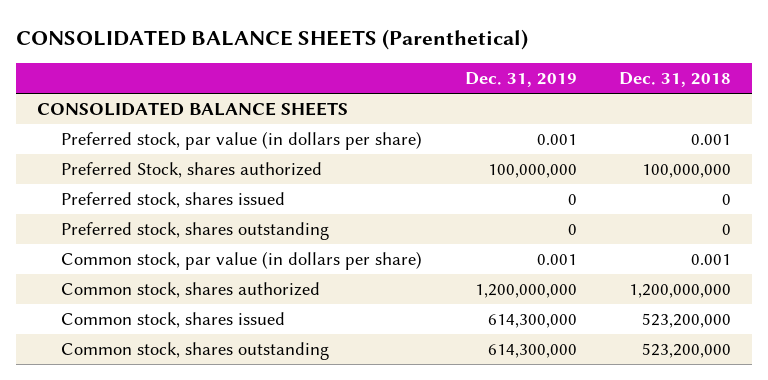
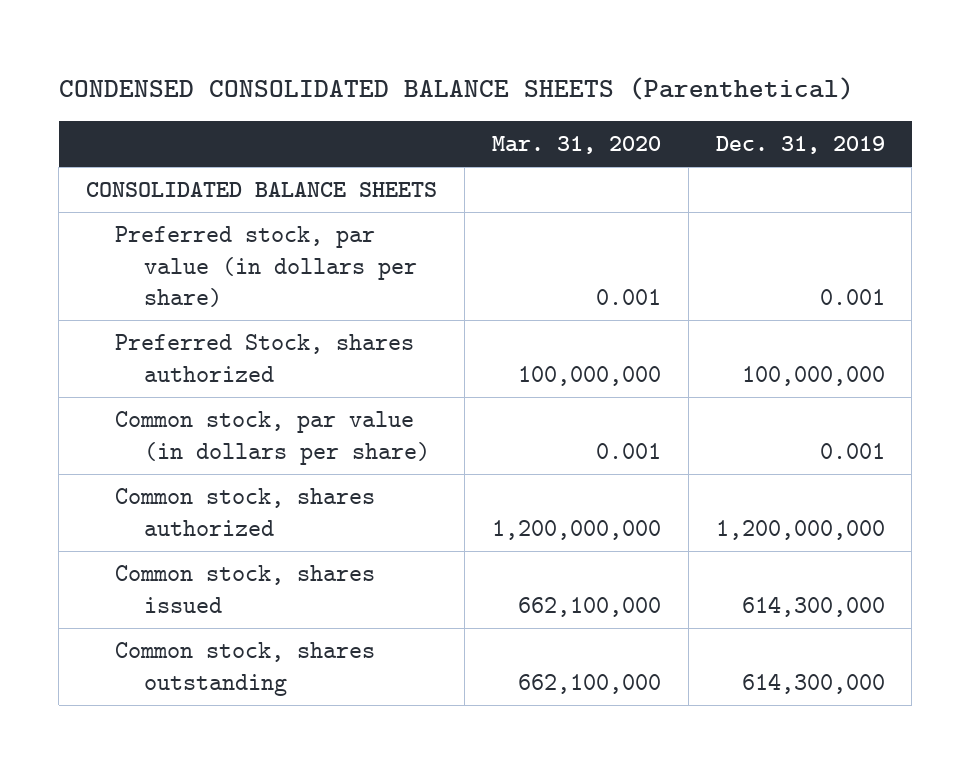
- CONSOLIDATED BALANCE SHEETS (Parenthetical)
+ CONDENSED CONSOLIDATED BALANCE SHEETS (Parenthetical)
- | Dec. 31, 2019 | Dec. 31, 2018
+ | Mar. 31, 2020 | Dec. 31, 2019
- Preferred stock, shares issued | 0 | 0
- Preferred stock, shares outstanding | 0 | 0

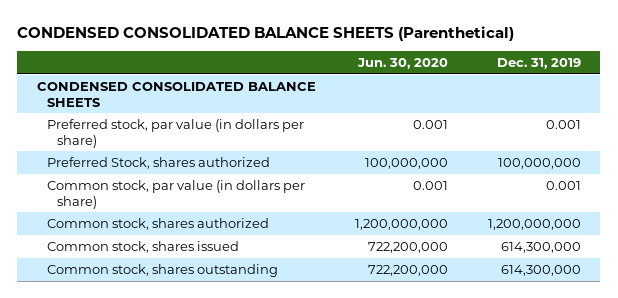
- | Mar. 31, 2020 | Dec. 31, 2019
+ | Jun. 30, 2020 | Dec. 31, 2019
- CONSOLIDATED BALANCE SHEETS
+ CONDENSED CONSOLIDATED BALANCE SHEETS

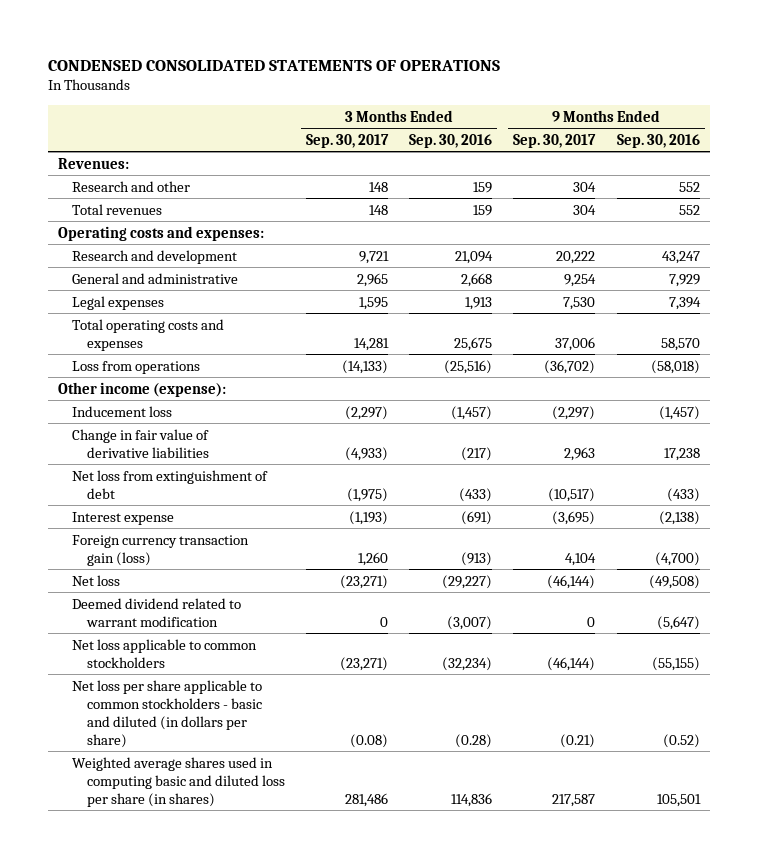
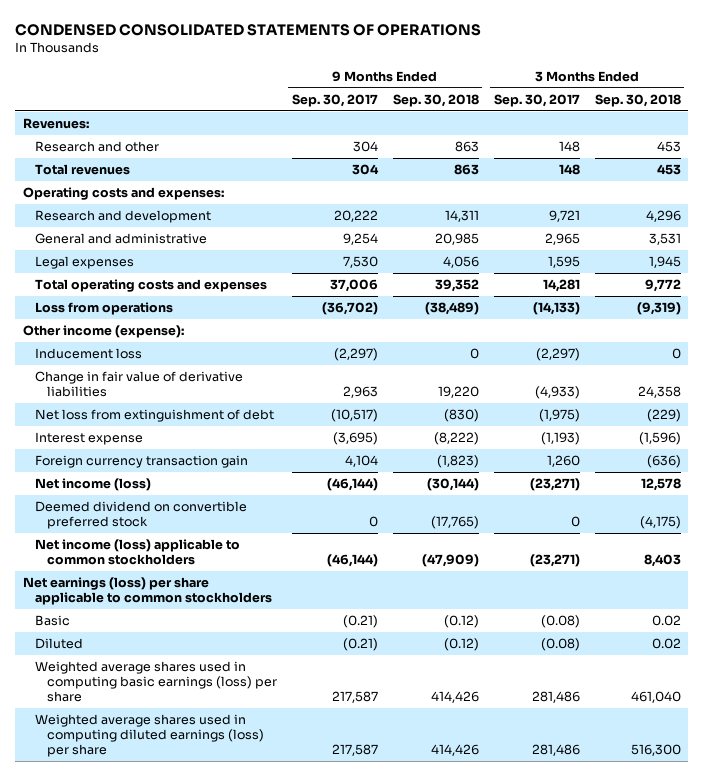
- | 3 Months Ended Sep. 30, 2017 | 3 Months Ended Sep. 30, 2016 | 9 Months Ended Sep. 30, 2017 | 9 Months Ended Sep. 30, 2016
+ | 9 Months Ended Sep. 30, 2017 | 9 Months Ended Sep. 30, 2018 | 3 Months Ended Sep. 30, 2017 | 3 Months Ended Sep. 30, 2018
- Foreign currency transaction gain (loss) | 1,260 | (913) | 4,104 | (4,700)
- Net loss | (23,271) | (29,227) | (46,144) | (49,508)
- Deemed dividend related to warrant modification | 0 | (3,007) | 0 | (5,647)
- Net loss applicable to common stockholders | (23,271) | (32,234) | (46,144) | (55,155)
- Net loss per share applicable to common stockholders - basic and diluted (in dollars per share) | (0.08) | (0.28) | (0.21) | (0.52)
- Weighted average shares used in computing basic and diluted loss per share (in shares) | 281,486 | 114,836 | 217,587 | 105,501
+ Foreign currency transaction gain | 4,104 | (1,823) | 1,260 | (636)
+ Net income (loss) | (46,144) | (30,144) | (23,271) | 12,578
+ Deemed dividend on convertible preferred stock | 0 | (17,765) | 0 | (4,175)
+ Net income (loss) applicable to common stockholders | (46,144) | (47,909) | (23,271) | 8,403
+ Net earnings (loss) per share applicable to common stockholders
+ Basic | (0.21) | (0.12) | (0.08) | 0.02
+ Diluted | (0.21) | (0.12) | (0.08) | 0.02
+ Weighted average shares used in computing basic earnings (loss) per share | 217,587 | 414,426 | 281,486 | 461,040
+ Weighted average shares used in computing diluted earnings (loss) per share | 217,587 | 414,426 | 281,486 | 516,300

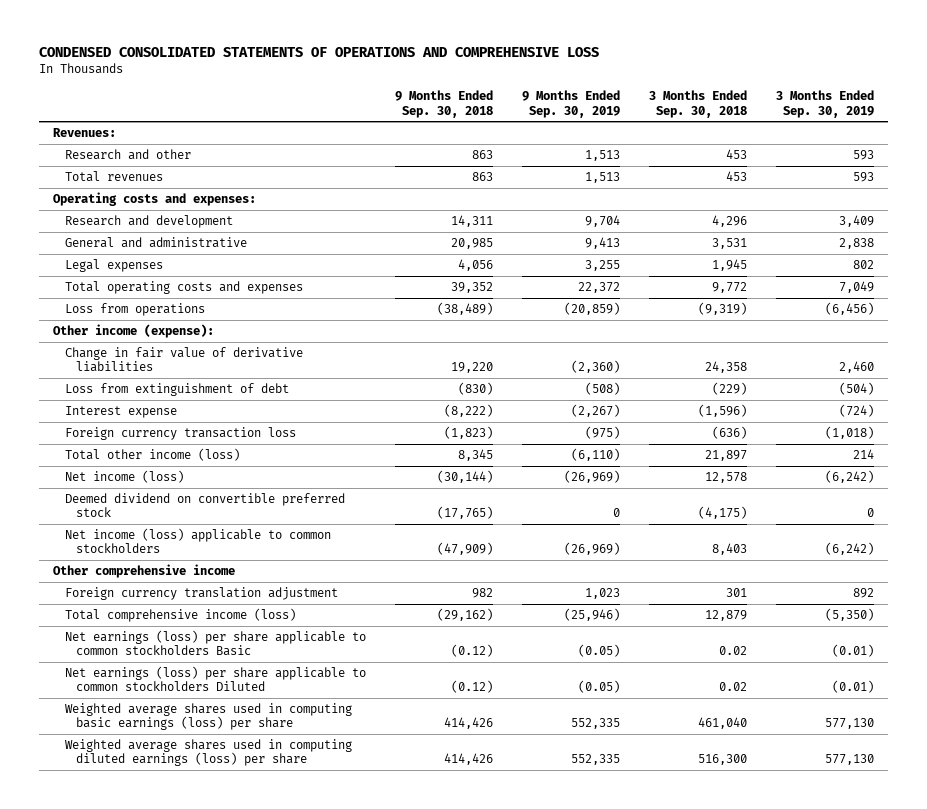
- CONDENSED CONSOLIDATED STATEMENTS OF OPERATIONS
+ CONDENSED CONSOLIDATED STATEMENTS OF OPERATIONS AND COMPREHENSIVE LOSS
- | 9 Months Ended Sep. 30, 2017 | 9 Months Ended Sep. 30, 2018 | 3 Months Ended Sep. 30, 2017 | 3 Months Ended Sep. 30, 2018
+ | 9 Months Ended Sep. 30, 2018 | 9 Months Ended Sep. 30, 2019 | 3 Months Ended Sep. 30, 2018 | 3 Months Ended Sep. 30, 2019
- Inducement loss | (2,297) | 0 | (2,297) | 0
- Net loss from extinguishment of debt | (10,517) | (830) | (1,975) | (229)
+ Loss from extinguishment of debt | (830) | (508) | (229) | (504)
- Foreign currency transaction gain | 4,104 | (1,823) | 1,260 | (636)
+ Foreign currency transaction loss | (1,823) | (975) | (636) | (1,018)
+ Total other income (loss) | 8,345 | (6,110) | 21,897 | 214
- Net earnings (loss) per share applicable to common stockholders
- Basic | (0.21) | (0.12) | (0.08) | 0.02
- Diluted | (0.21) | (0.12) | (0.08) | 0.02
+ Other comprehensive income
+ Foreign currency translation adjustment | 982 | 1,023 | 301 | 892
+ Total comprehensive income (loss) | (29,162) | (25,946) | 12,879 | (5,350)
+ Net earnings (loss) per share applicable to common stockholders Basic | (0.12) | (0.05) | 0.02 | (0.01)
+ Net earnings (loss) per share applicable to common stockholders Diluted | (0.12) | (0.05) | 0.02 | (0.01)

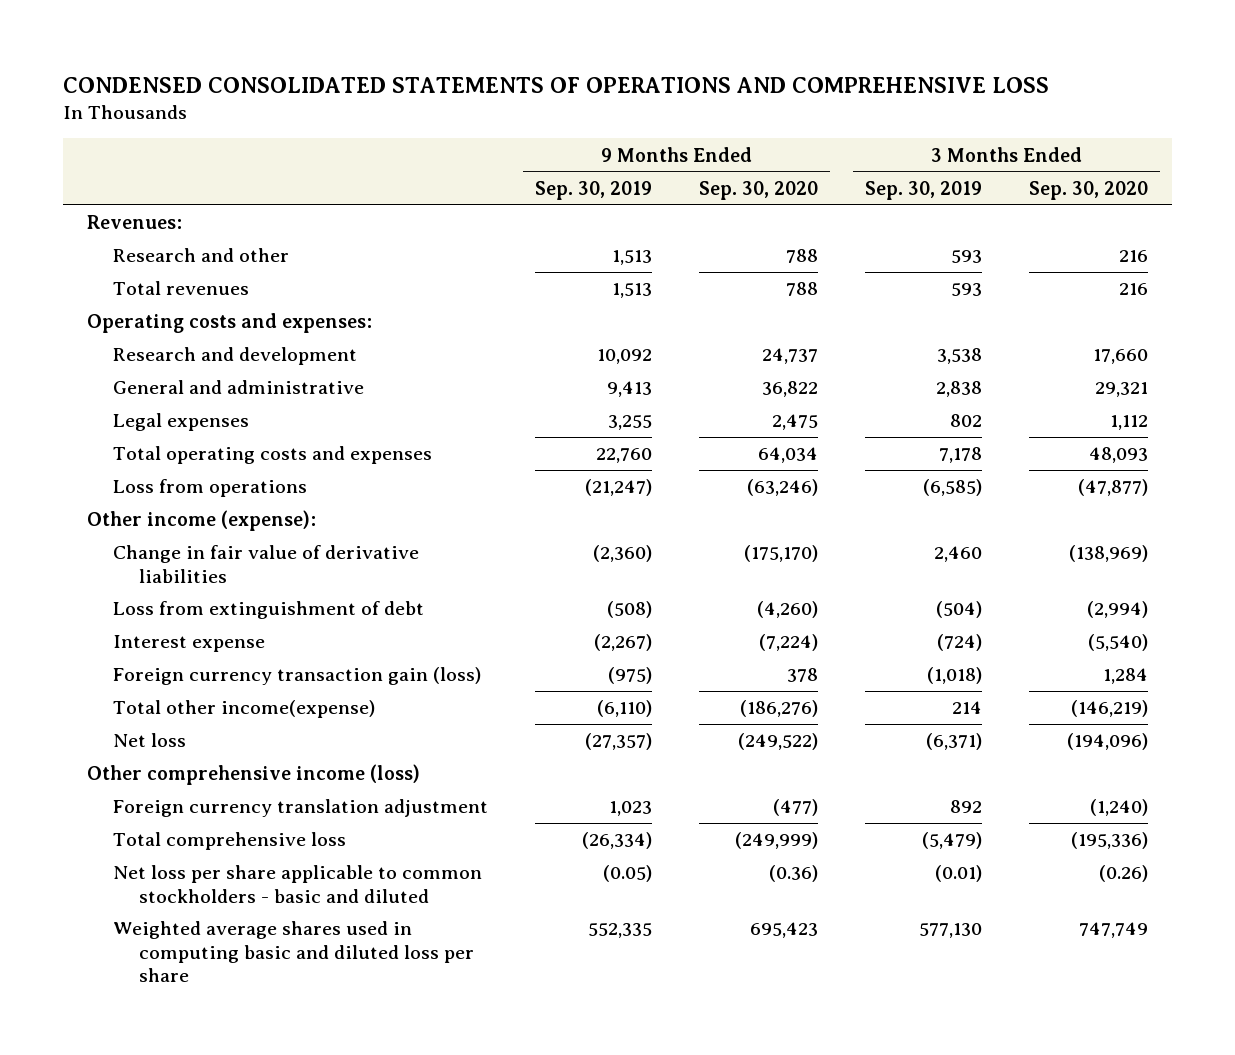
- | 9 Months Ended Sep. 30, 2018 | 9 Months Ended Sep. 30, 2019 | 3 Months Ended Sep. 30, 2018 | 3 Months Ended Sep. 30, 2019
+ | 9 Months Ended Sep. 30, 2019 | 9 Months Ended Sep. 30, 2020 | 3 Months Ended Sep. 30, 2019 | 3 Months Ended Sep. 30, 2020
- Research and development | 14,311 | 9,704 | 4,296 | 3,409
+ Research and development | 10,092 | 24,737 | 3,538 | 17,660
- Total operating costs and expenses | 39,352 | 22,372 | 9,772 | 7,049
- Loss from operations | (38,489) | (20,859) | (9,319) | (6,456)
+ Total operating costs and expenses | 22,760 | 64,034 | 7,178 | 48,093
+ Loss from operations | (21,247) | (63,246) | (6,585) | (47,877)
- Foreign currency transaction loss | (1,823) | (975) | (636) | (1,018)
- Total other income (loss) | 8,345 | (6,110) | 21,897 | 214
- Net income (loss) | (30,144) | (26,969) | 12,578 | (6,242)
- Deemed dividend on convertible preferred stock | (17,765) | 0 | (4,175) | 0
- Net income (loss) applicable to common stockholders | (47,909) | (26,969) | 8,403 | (6,242)
- Other comprehensive income
+ Foreign currency transaction gain (loss) | (975) | 378 | (1,018) | 1,284
+ Total other income(expense) | (6,110) | (186,276) | 214 | (146,219)
+ Net loss | (27,357) | (249,522) | (6,371) | (194,096)
+ Other comprehensive income (loss)
- Total comprehensive income (loss) | (29,162) | (25,946) | 12,879 | (5,350)
- Net earnings (loss) per share applicable to common stockholders Basic | (0.12) | (0.05) | 0.02 | (0.01)
- Net earnings (loss) per share applicable to common stockholders Diluted | (0.12) | (0.05) | 0.02 | (0.01)
- Weighted average shares used in computing basic earnings (loss) per share | 414,426 | 552,335 | 461,040 | 577,130
- Weighted average shares used in computing diluted earnings (loss) per share | 414,426 | 552,335 | 516,300 | 577,130
+ Total comprehensive loss | (26,334) | (249,999) | (5,479) | (195,336)
+ Net loss per share applicable to common stockholders - basic and diluted | (0.05) | (0.36) | (0.01) | (0.26)
+ Weighted average shares used in computing basic and diluted loss per share | 552,335 | 695,423 | 577,130 | 747,749

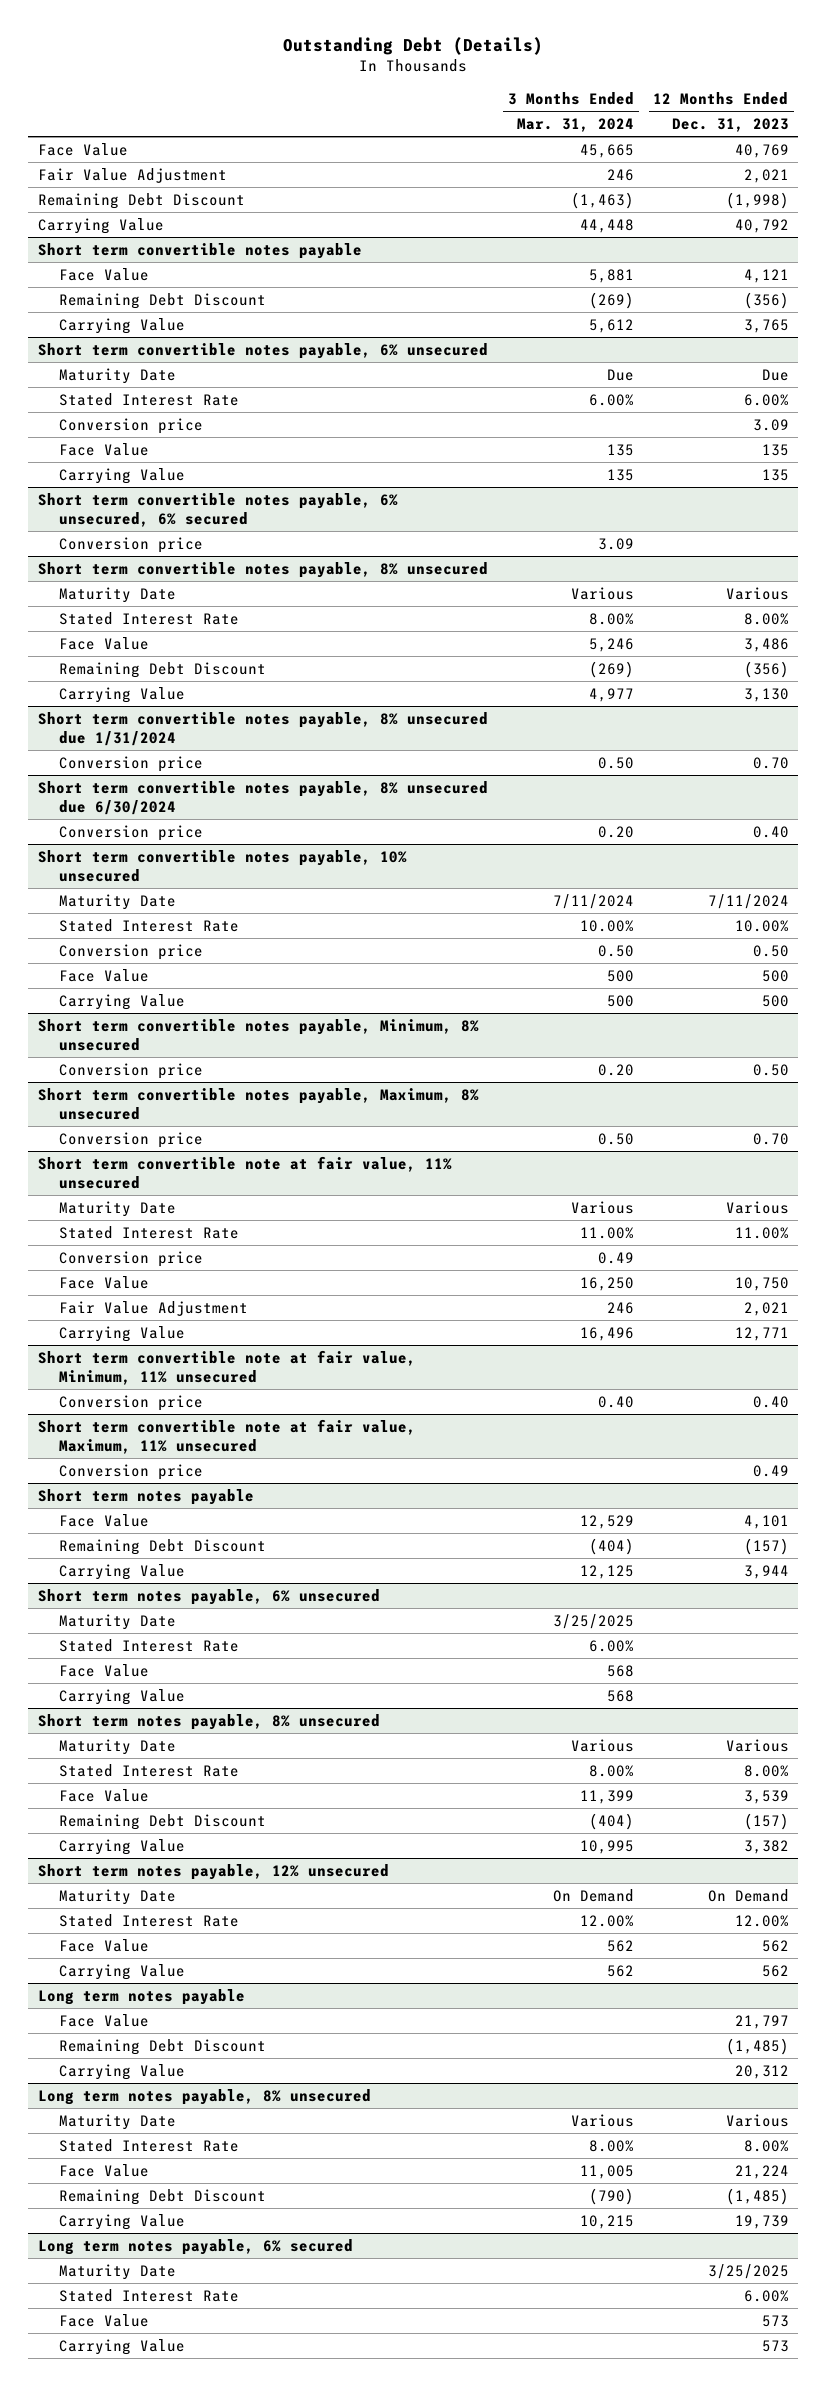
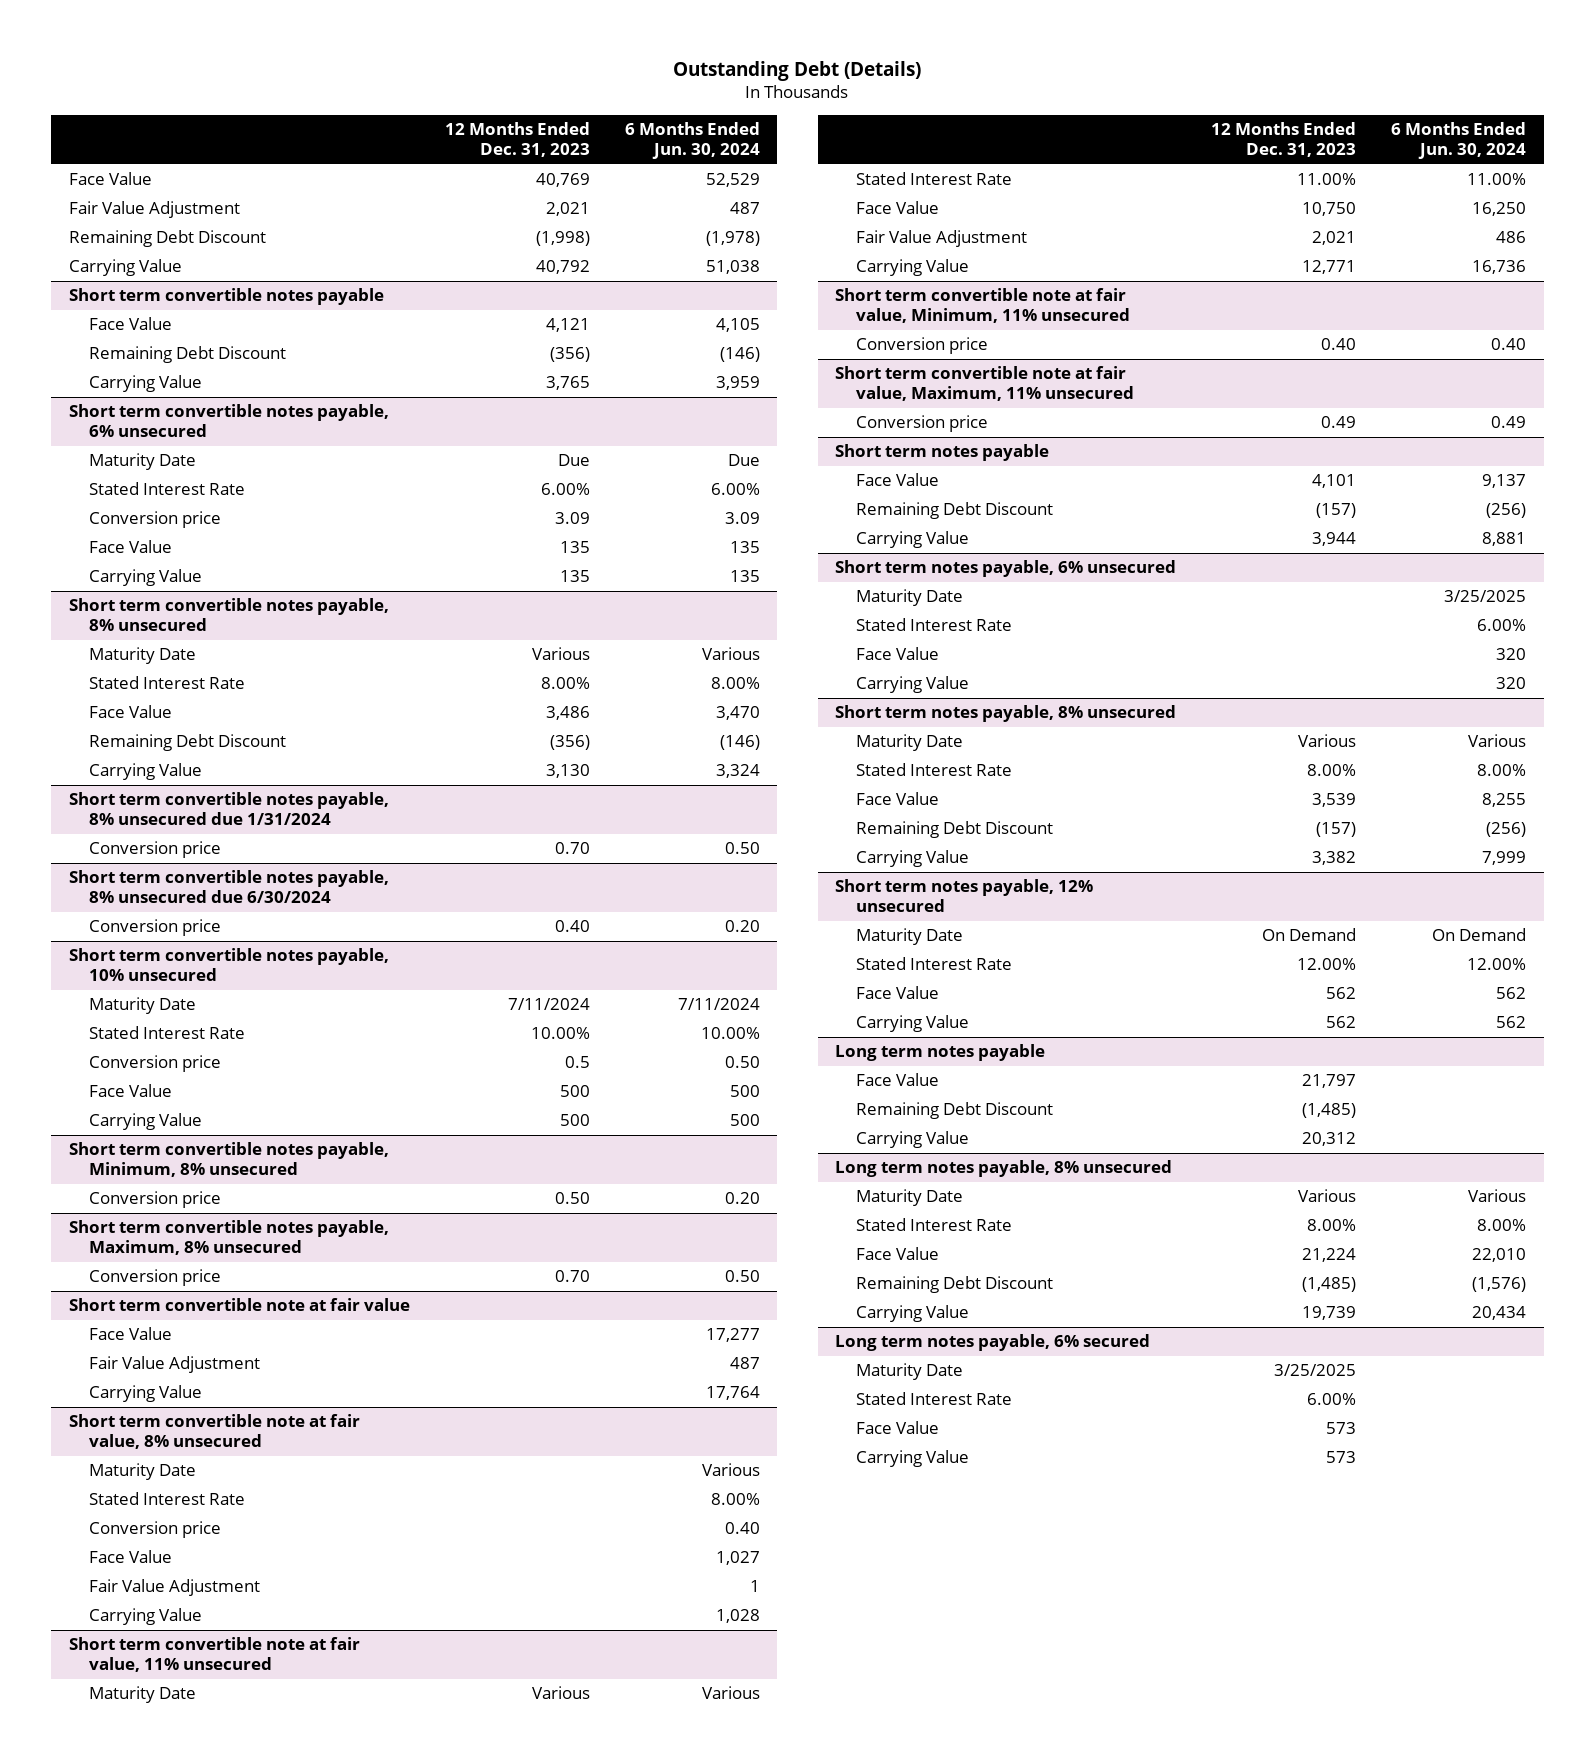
- | 3 Months Ended Mar. 31, 2024 | 12 Months Ended Dec. 31, 2023
+ | 12 Months Ended Dec. 31, 2023 | 6 Months Ended Jun. 30, 2024
- Short term convertible notes payable, 6% unsecured, 6% secured
- Conversion price | 3.09 |
@ Short term convertible notes payable, 10% unsecured
- Conversion price | 0.50 | 0.50
+ Conversion price | 0.5 | 0.50
+ Short term convertible note at fair value
+ Face Value | | 17,277
+ Fair Value Adjustment | | 487
+ Carrying Value | | 17,764
+ Short term convertible note at fair value, 8% unsecured
+ Maturity Date | | Various
+ Stated Interest Rate | | 8.00%
+ Conversion price | | 0.40
+ Face Value | | 1,027
+ Fair Value Adjustment | | 1
+ Carrying Value | | 1,028
@ Short term convertible note at fair value, 11% unsecured
- Conversion price | 0.49 |

